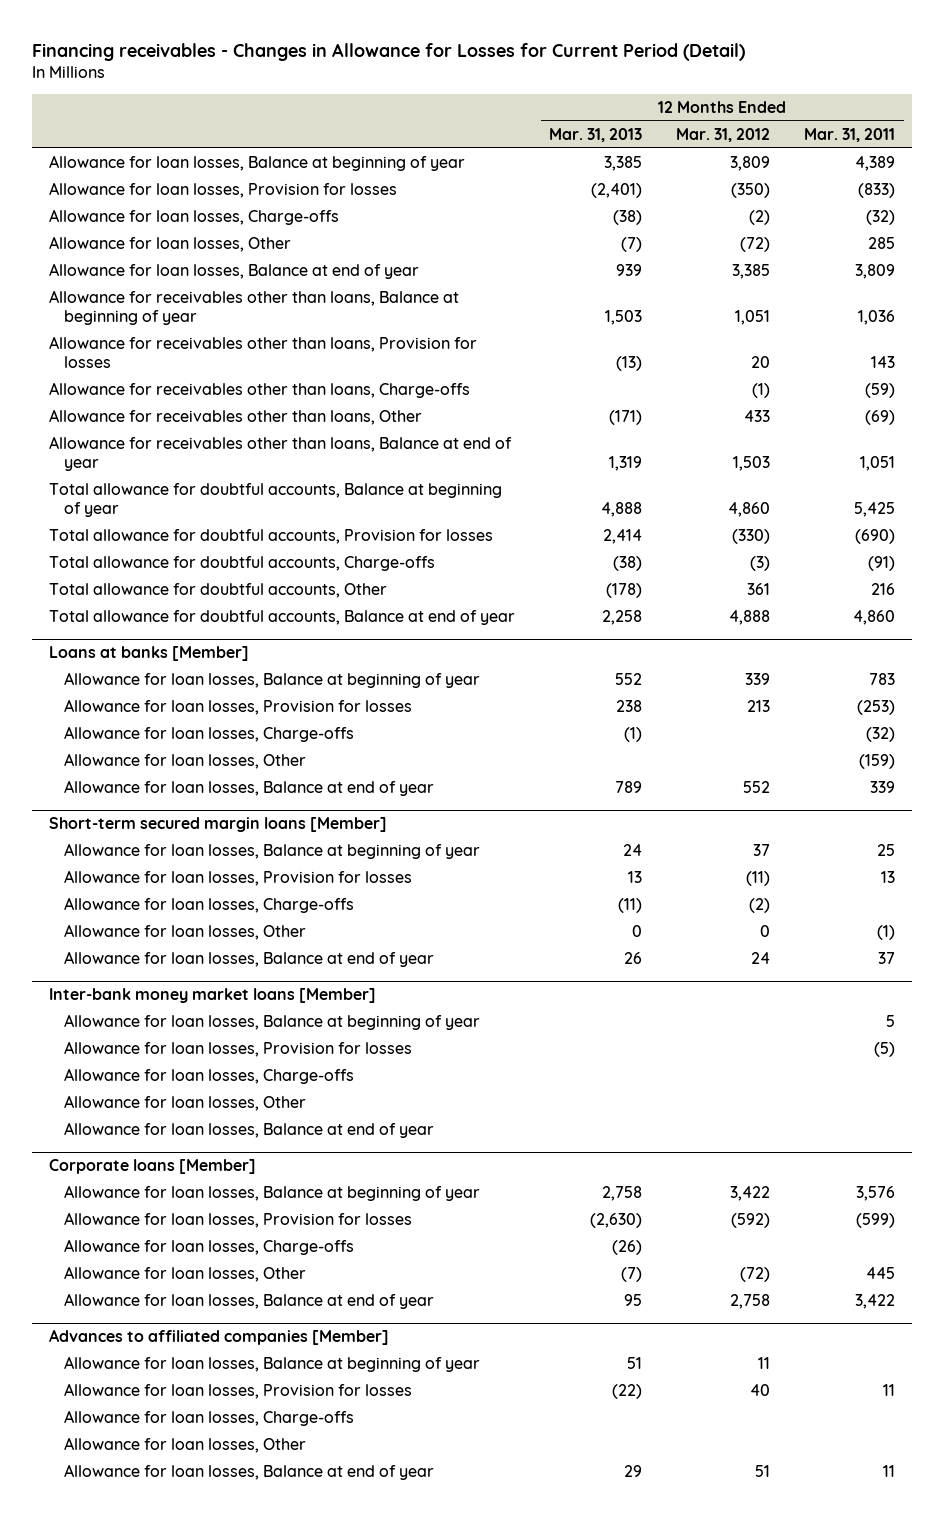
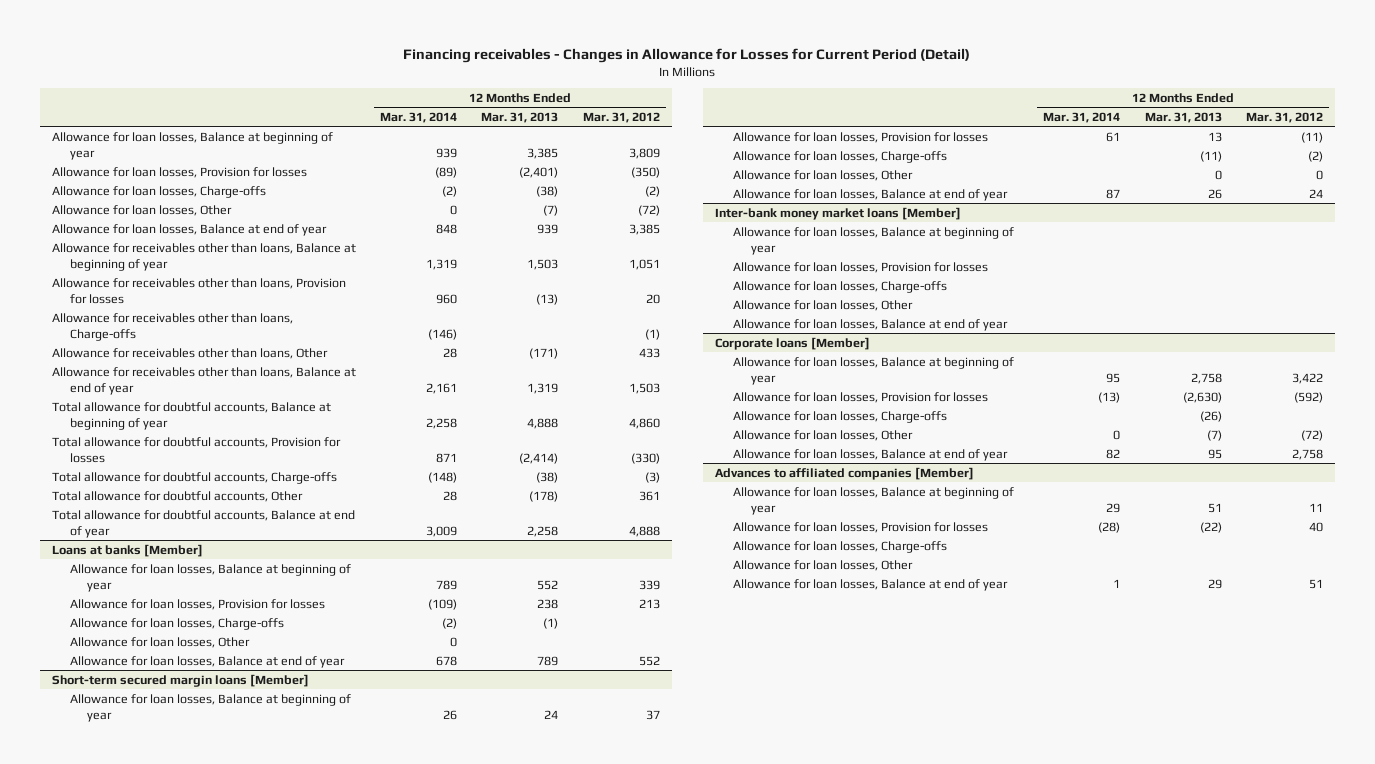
- | 12 Months Ended Mar. 31, 2013 | 12 Months Ended Mar. 31, 2012 | 12 Months Ended Mar. 31, 2011
+ | 12 Months Ended Mar. 31, 2014 | 12 Months Ended Mar. 31, 2013 | 12 Months Ended Mar. 31, 2012
- Total allowance for doubtful accounts, Provision for losses | 2,414 | (330) | (690)
+ Total allowance for doubtful accounts, Provision for losses | 871 | (2,414) | (330)

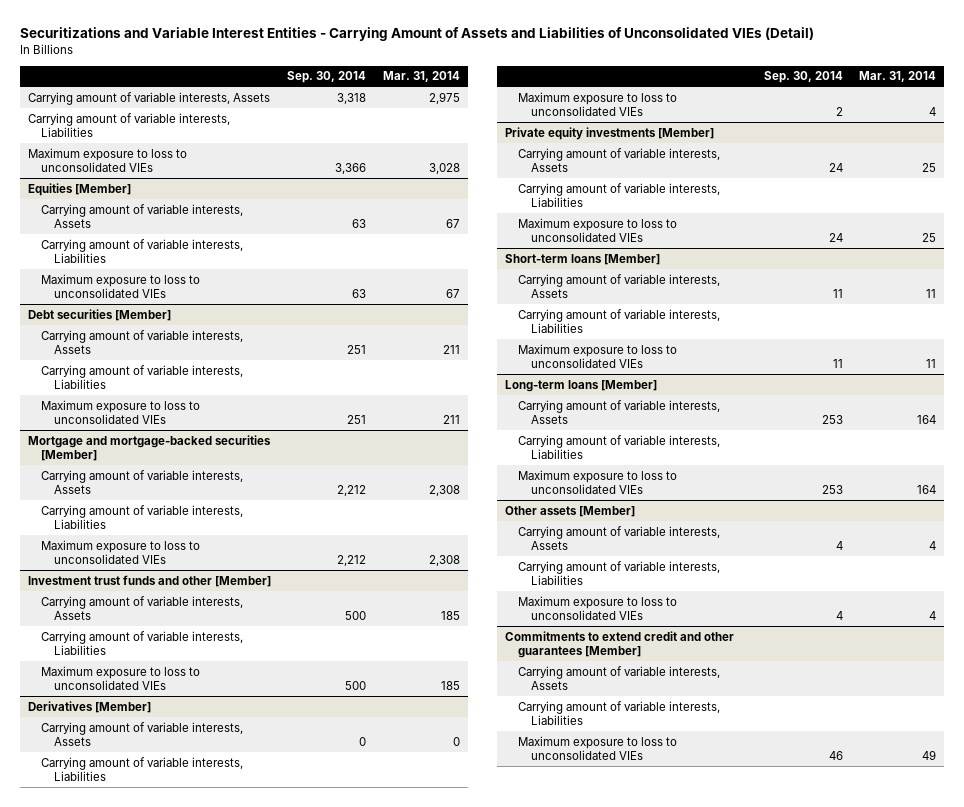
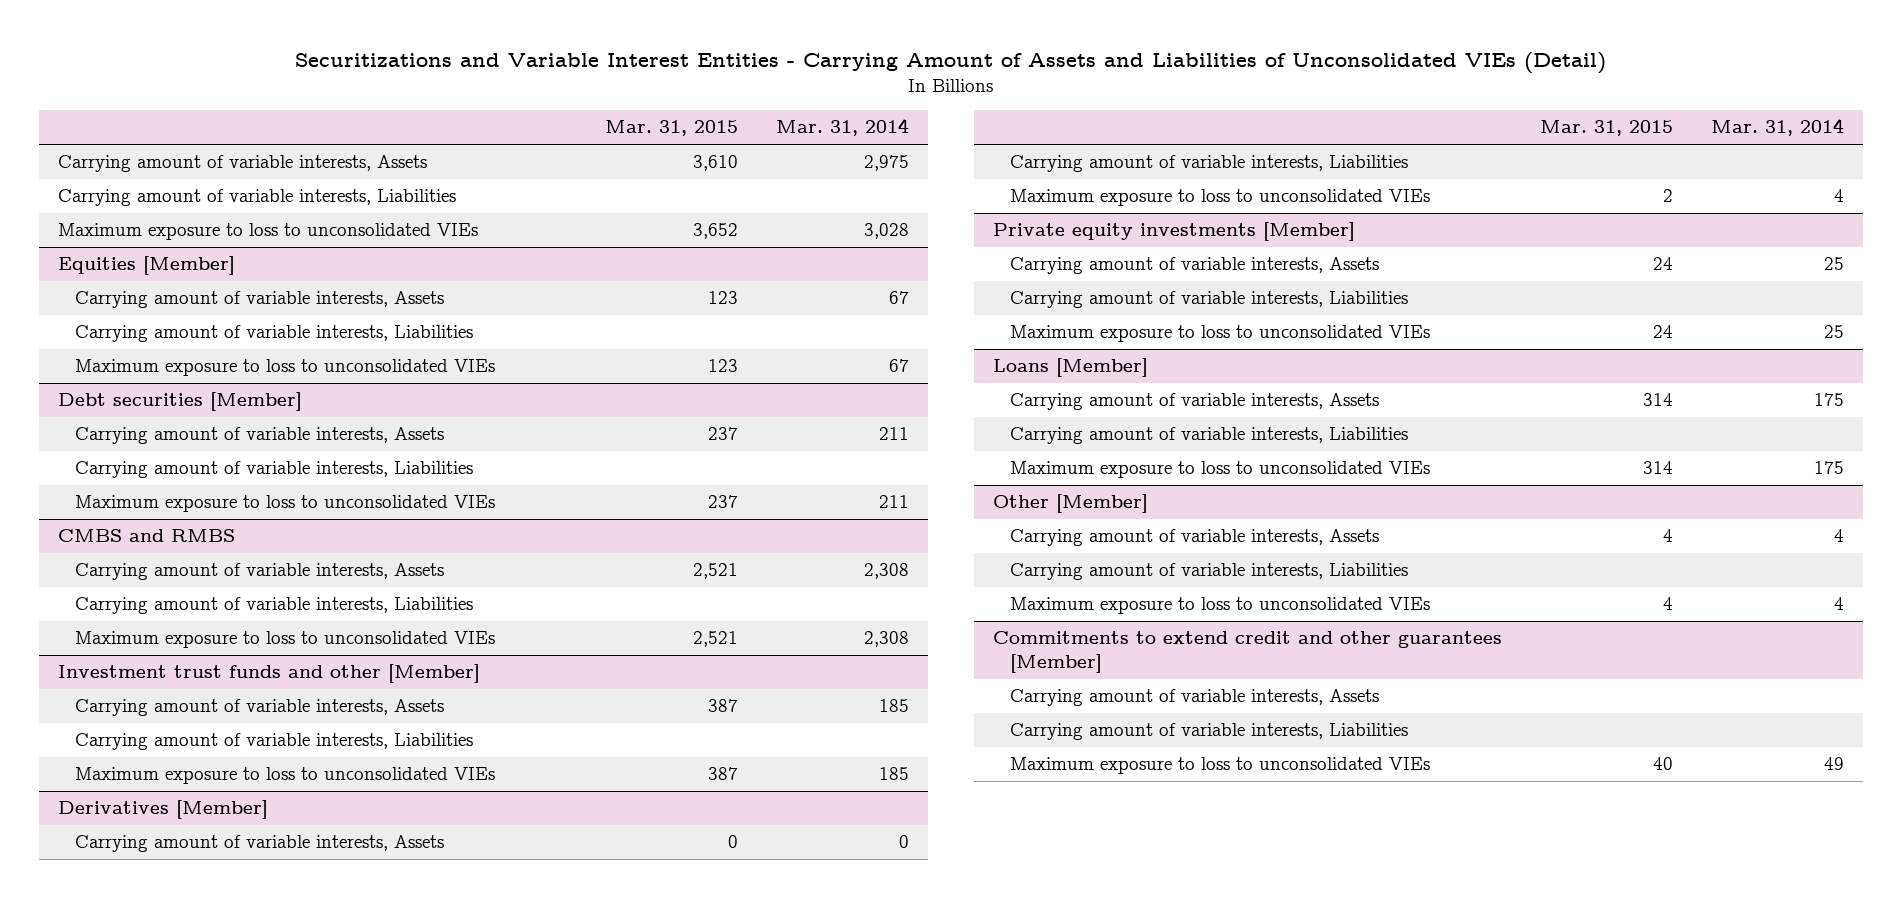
- | Sep. 30, 2014 | Mar. 31, 2014
+ | Mar. 31, 2015 | Mar. 31, 2014
- Mortgage and mortgage-backed securities [Member]
+ CMBS and RMBS
- Short-term loans [Member]
- Carrying amount of variable interests, Assets | 11 | 11
- Carrying amount of variable interests, Liabilities
- Maximum exposure to loss to unconsolidated VIEs | 11 | 11
- Long-term loans [Member]
- Carrying amount of variable interests, Assets | 253 | 164
+ Loans [Member]
+ Carrying amount of variable interests, Assets | 314 | 175
- Maximum exposure to loss to unconsolidated VIEs | 253 | 164
- Other assets [Member]
+ Maximum exposure to loss to unconsolidated VIEs | 314 | 175
+ Other [Member]

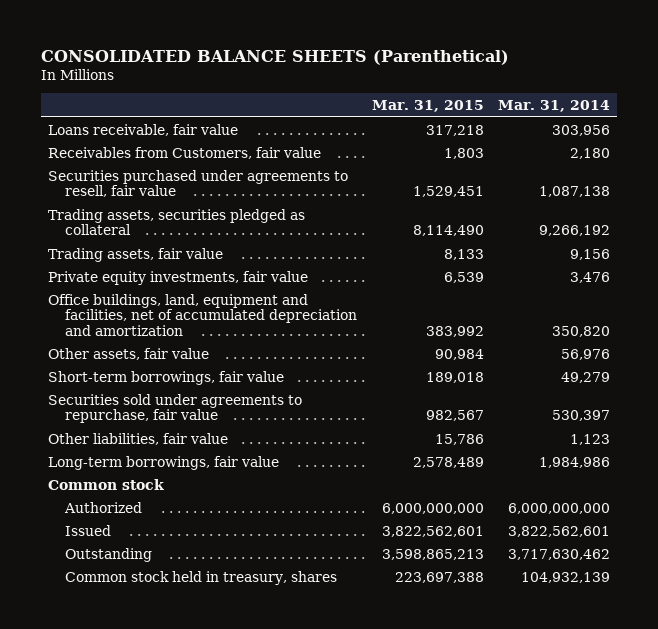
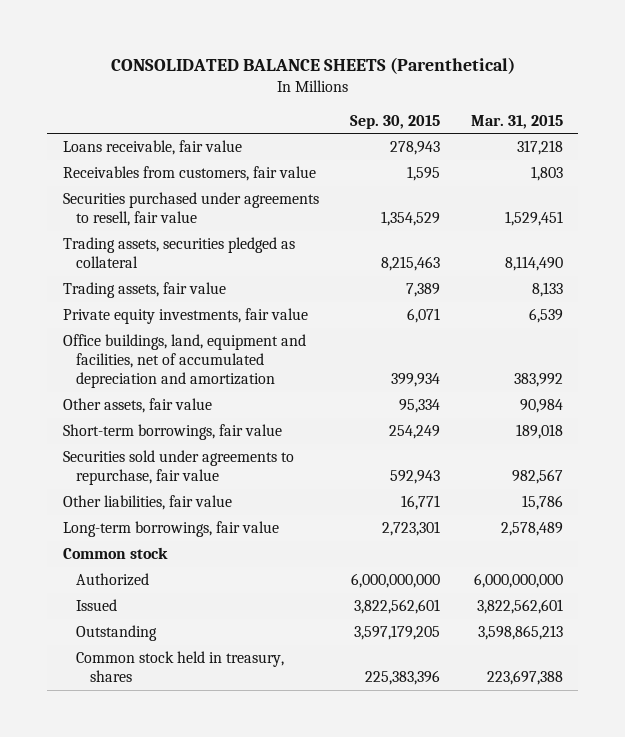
- | Mar. 31, 2015 | Mar. 31, 2014
+ | Sep. 30, 2015 | Mar. 31, 2015
- Receivables from Customers, fair value | 1,803 | 2,180
+ Receivables from customers, fair value | 1,595 | 1,803

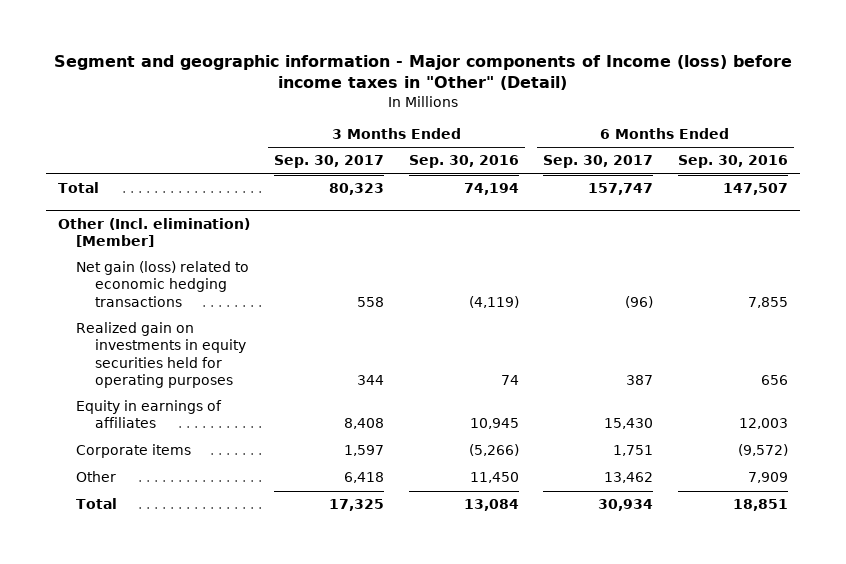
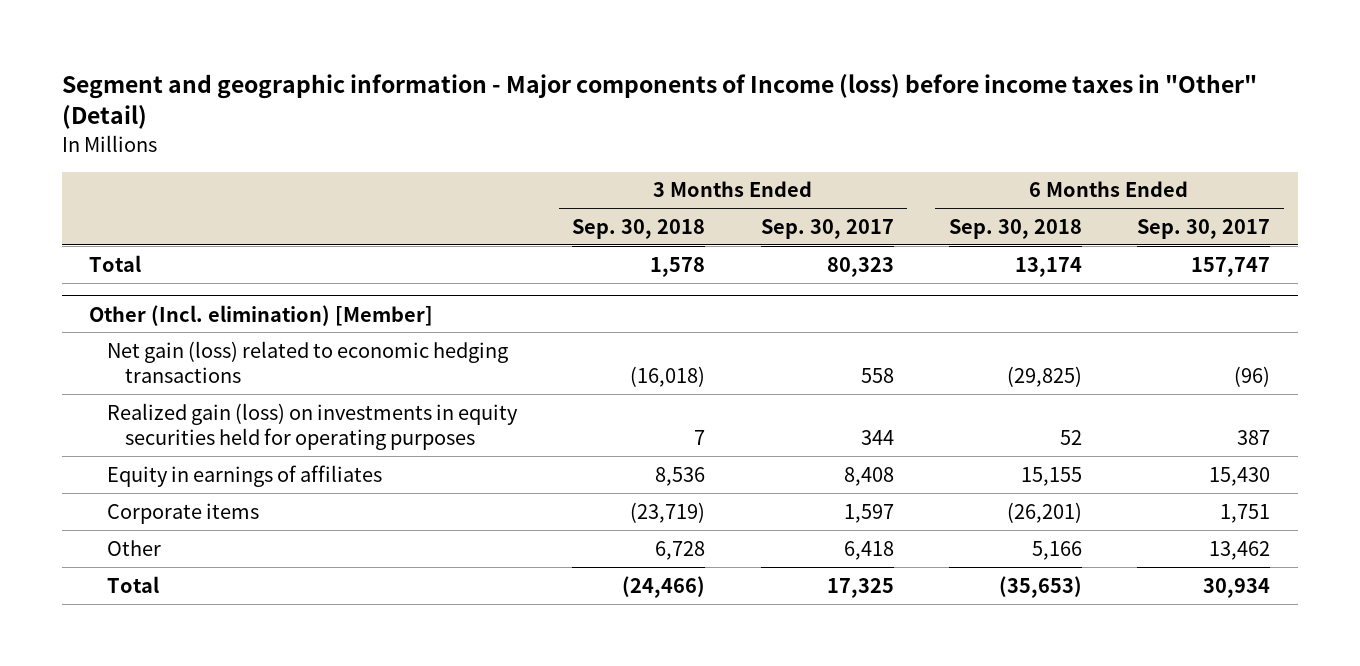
- | 3 Months Ended Sep. 30, 2017 | 3 Months Ended Sep. 30, 2016 | 6 Months Ended Sep. 30, 2017 | 6 Months Ended Sep. 30, 2016
+ | 3 Months Ended Sep. 30, 2018 | 3 Months Ended Sep. 30, 2017 | 6 Months Ended Sep. 30, 2018 | 6 Months Ended Sep. 30, 2017
@ Other (Incl. elimination) [Member]
- Realized gain on investments in equity securities held for operating purposes | 344 | 74 | 387 | 656
+ Realized gain (loss) on investments in equity securities held for operating purposes | 7 | 344 | 52 | 387

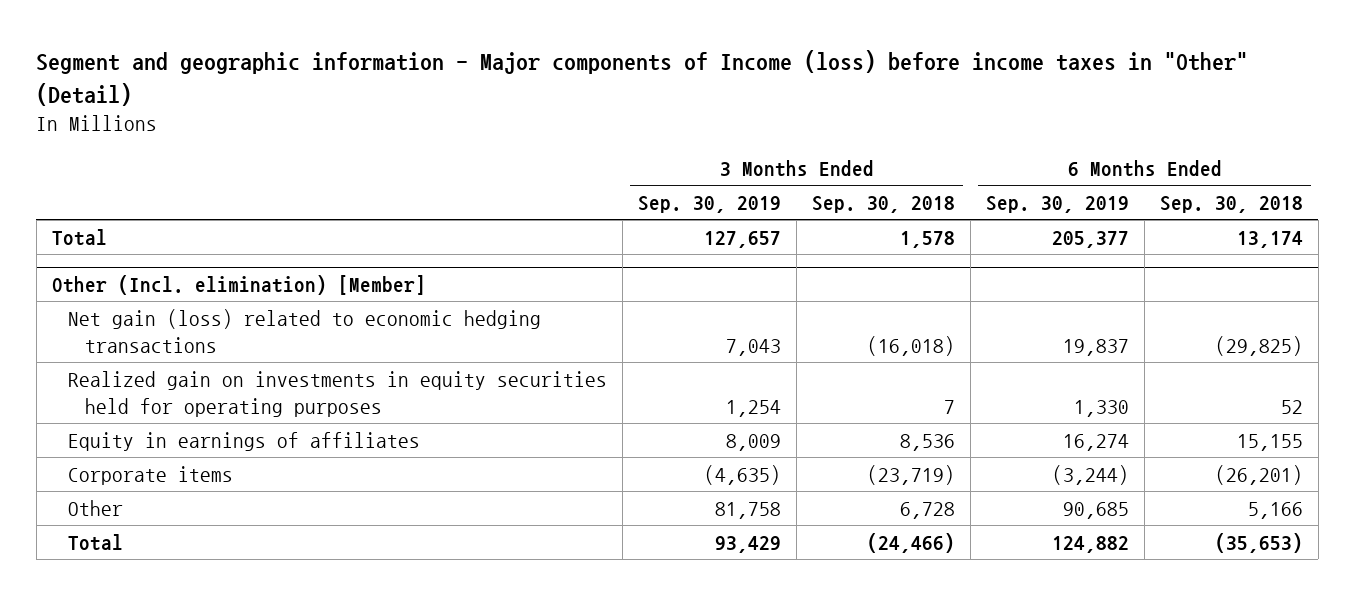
- | 3 Months Ended Sep. 30, 2018 | 3 Months Ended Sep. 30, 2017 | 6 Months Ended Sep. 30, 2018 | 6 Months Ended Sep. 30, 2017
+ | 3 Months Ended Sep. 30, 2019 | 3 Months Ended Sep. 30, 2018 | 6 Months Ended Sep. 30, 2019 | 6 Months Ended Sep. 30, 2018
@ Other (Incl. elimination) [Member]
- Realized gain (loss) on investments in equity securities held for operating purposes | 7 | 344 | 52 | 387
+ Realized gain on investments in equity securities held for operating purposes | 1,254 | 7 | 1,330 | 52

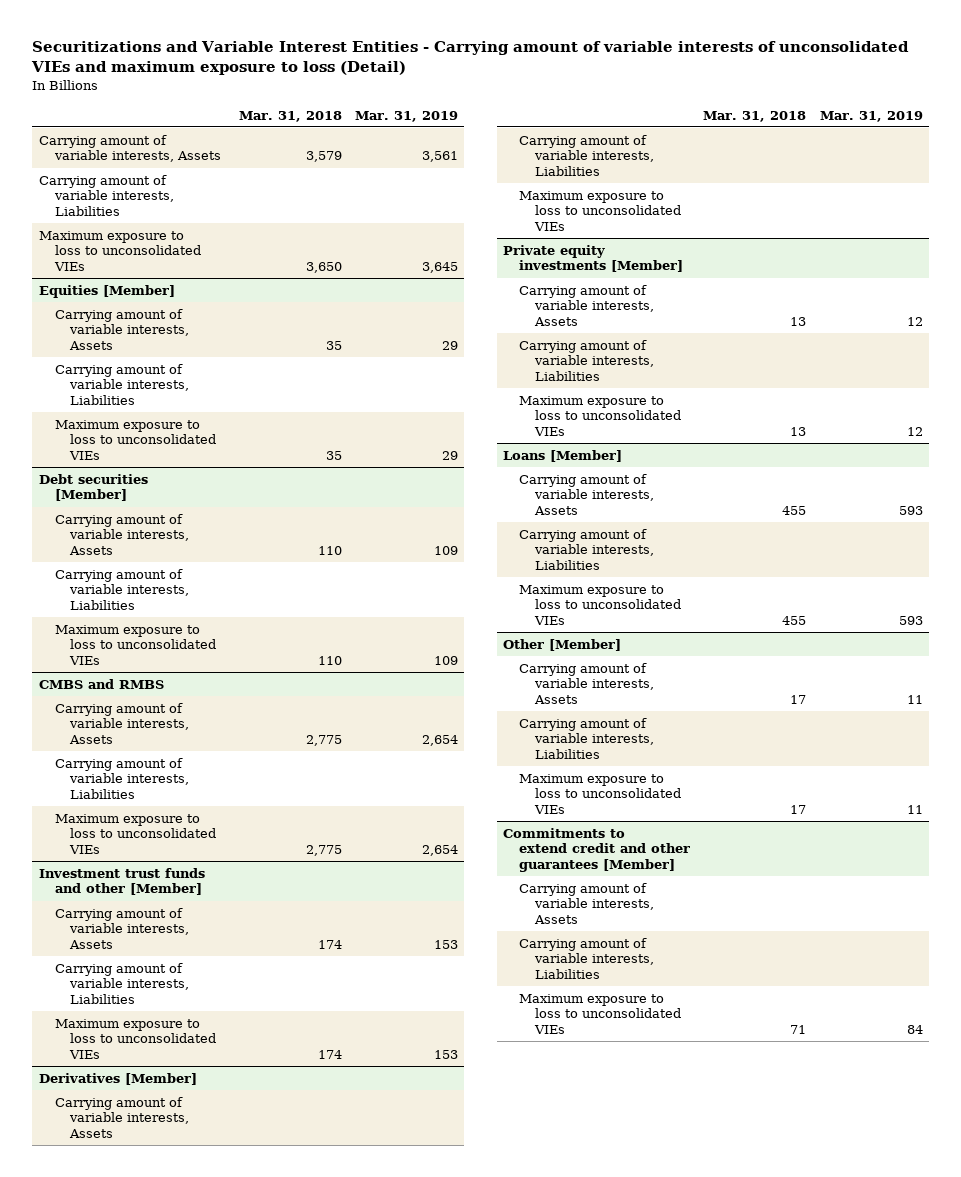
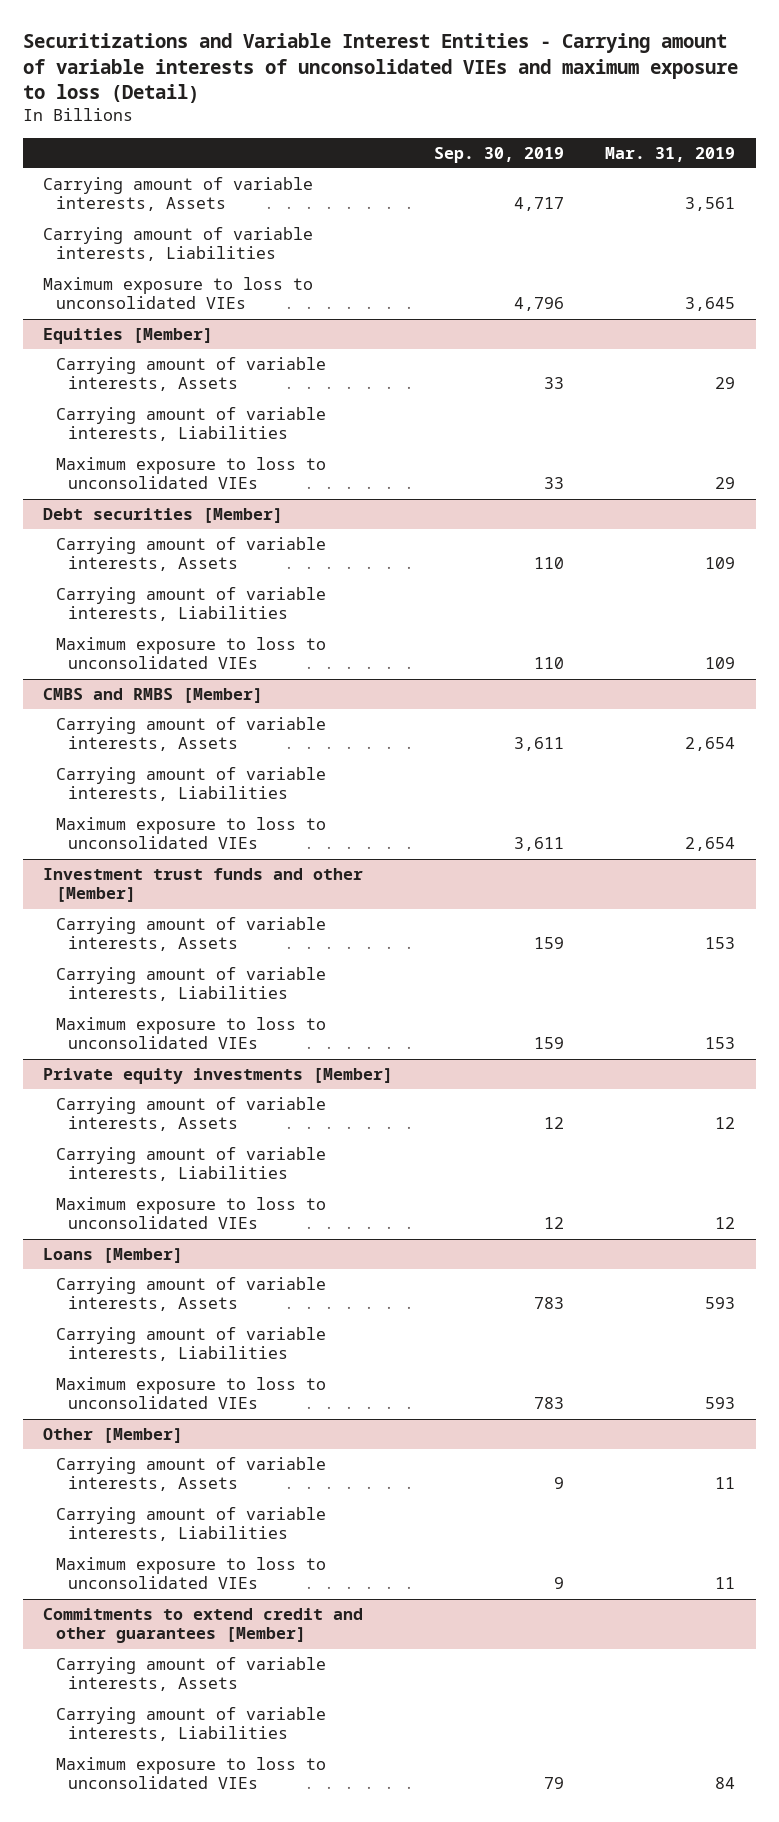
- | Mar. 31, 2018 | Mar. 31, 2019
+ | Sep. 30, 2019 | Mar. 31, 2019
- CMBS and RMBS
+ CMBS and RMBS [Member]
- Derivatives [Member]
- Carrying amount of variable interests, Assets
- Carrying amount of variable interests, Liabilities
- Maximum exposure to loss to unconsolidated VIEs

